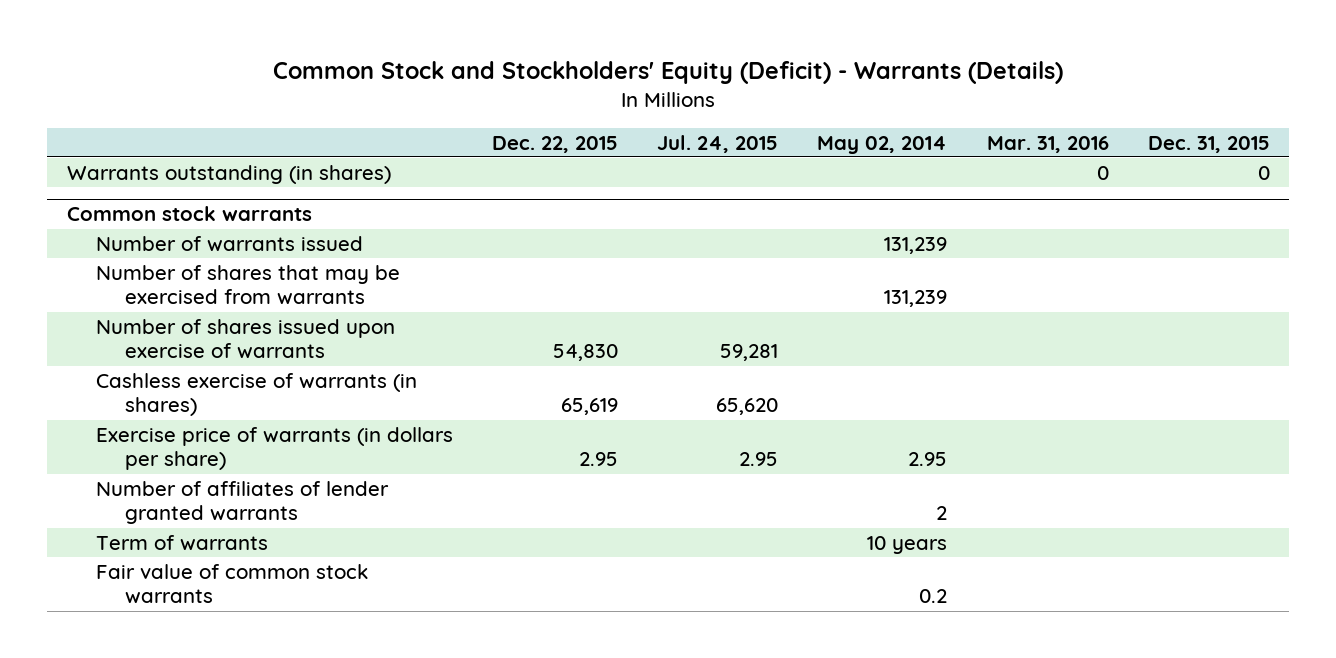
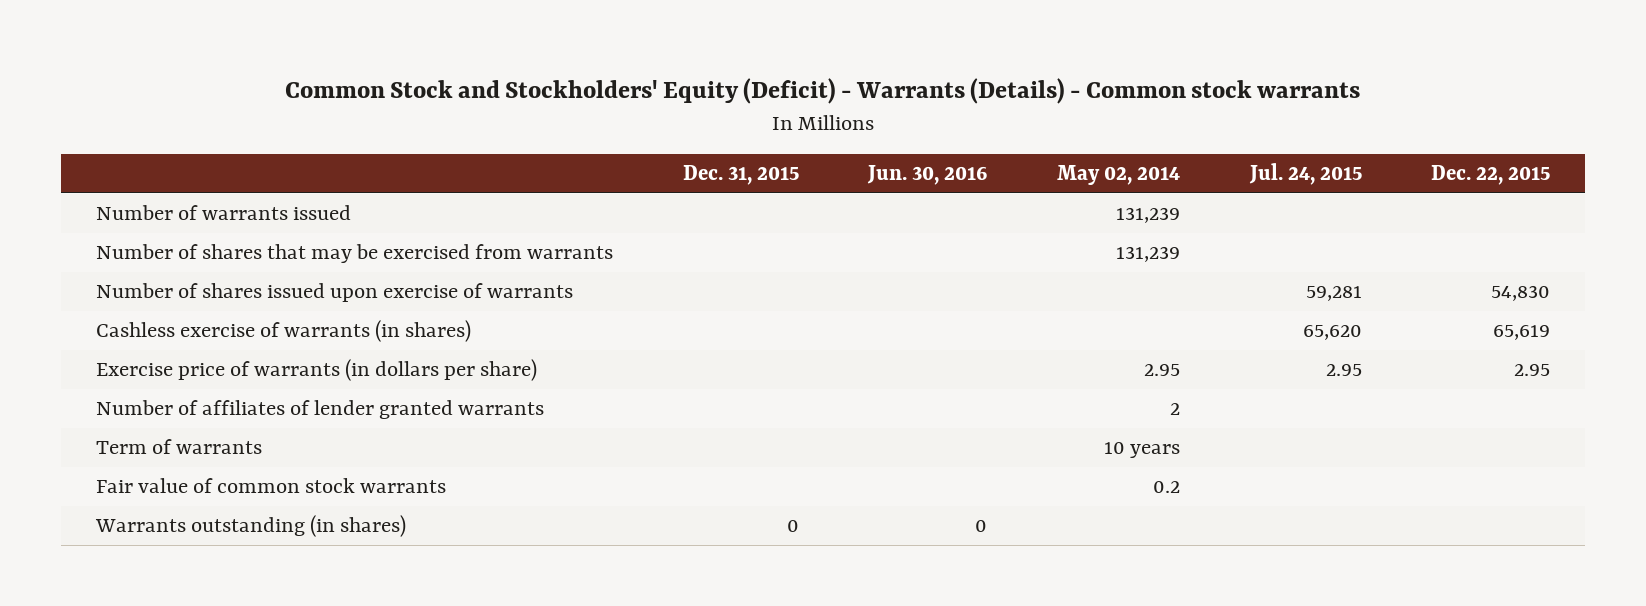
- Common Stock and Stockholders' Equity (Deficit) - Warrants (Details)
+ Common Stock and Stockholders' Equity (Deficit) - Warrants (Details) - Common stock warrants
- | Dec. 22, 2015 | Jul. 24, 2015 | May 02, 2014 | Mar. 31, 2016 | Dec. 31, 2015
+ | Dec. 31, 2015 | Jun. 30, 2016 | May 02, 2014 | Jul. 24, 2015 | Dec. 22, 2015
- Common stock warrants
moved down: Warrants outstanding (in shares) | 0 | 0 | | |

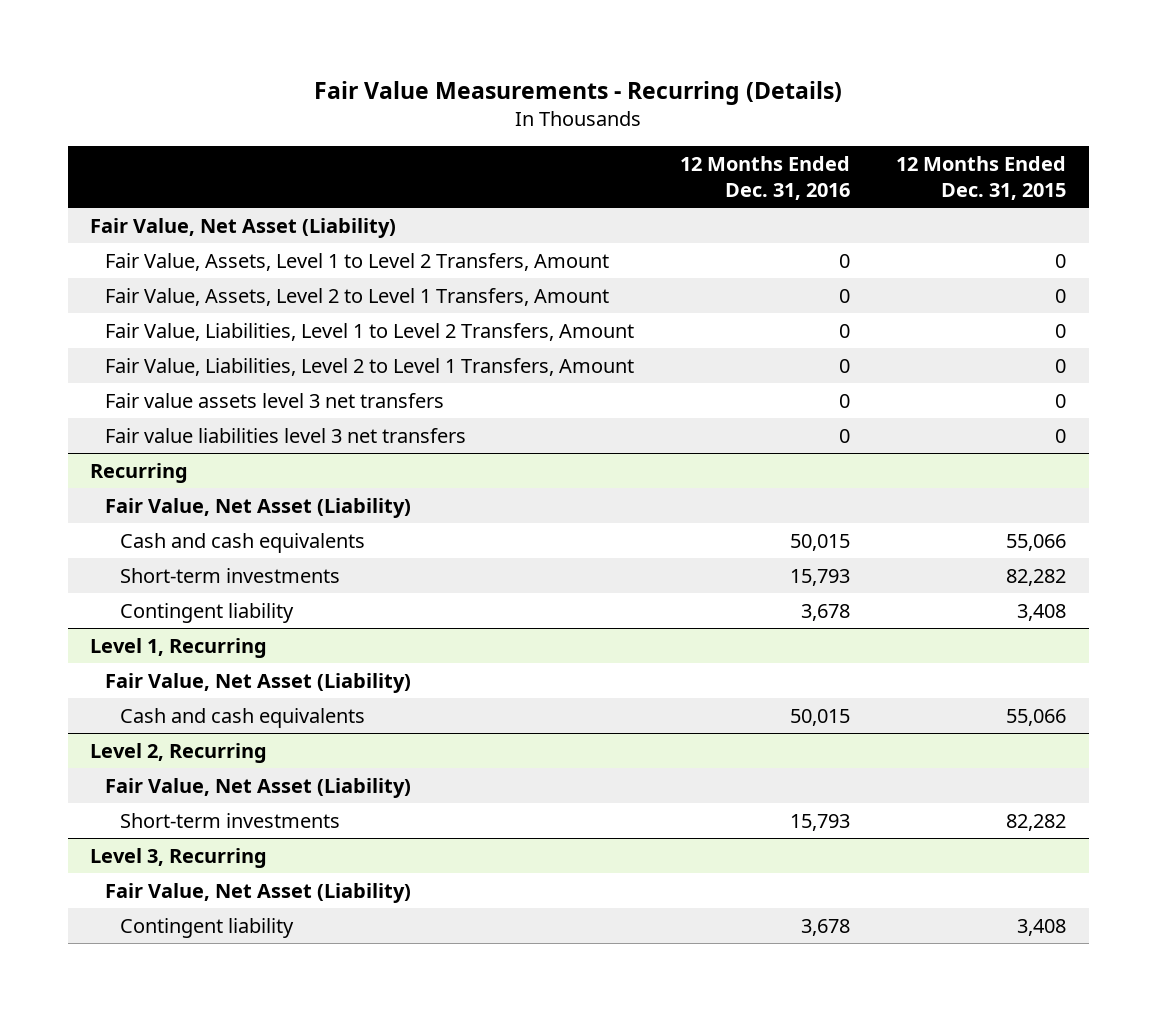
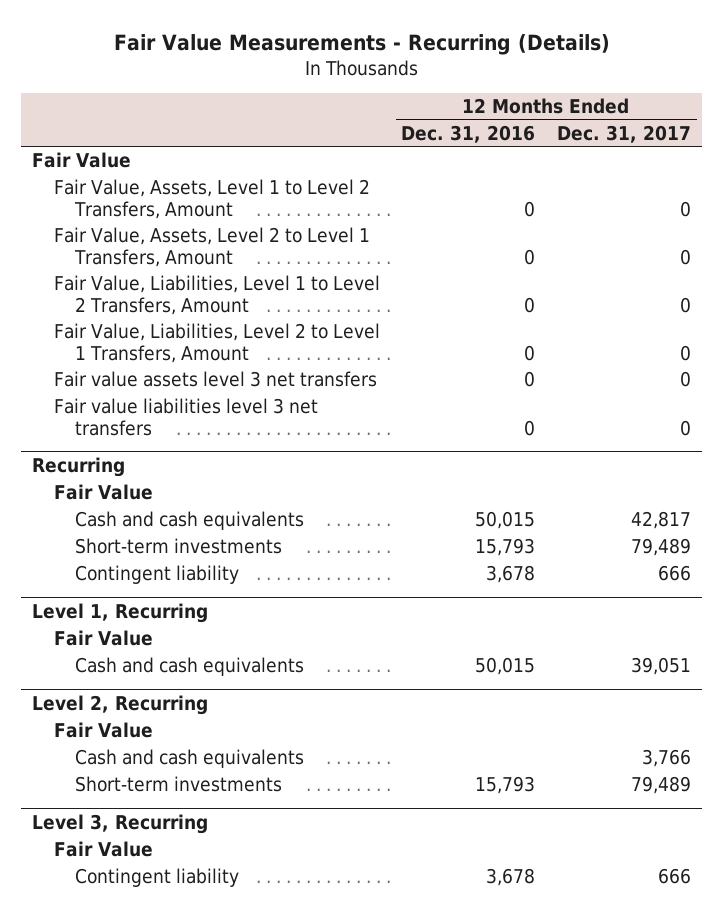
- | 12 Months Ended Dec. 31, 2016 | 12 Months Ended Dec. 31, 2015
+ | 12 Months Ended Dec. 31, 2016 | 12 Months Ended Dec. 31, 2017
- Fair Value, Net Asset (Liability)
+ Fair Value
@ Recurring
- Fair Value, Net Asset (Liability)
+ Fair Value
@ Level 1, Recurring
- Fair Value, Net Asset (Liability)
+ Fair Value
@ Level 2, Recurring
- Fair Value, Net Asset (Liability)
+ Fair Value
+ Cash and cash equivalents | | 3,766
@ Level 3, Recurring
- Fair Value, Net Asset (Liability)
+ Fair Value

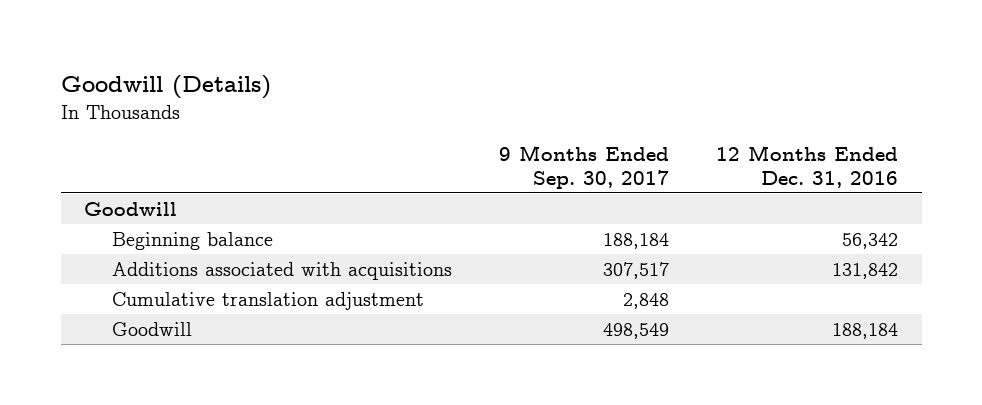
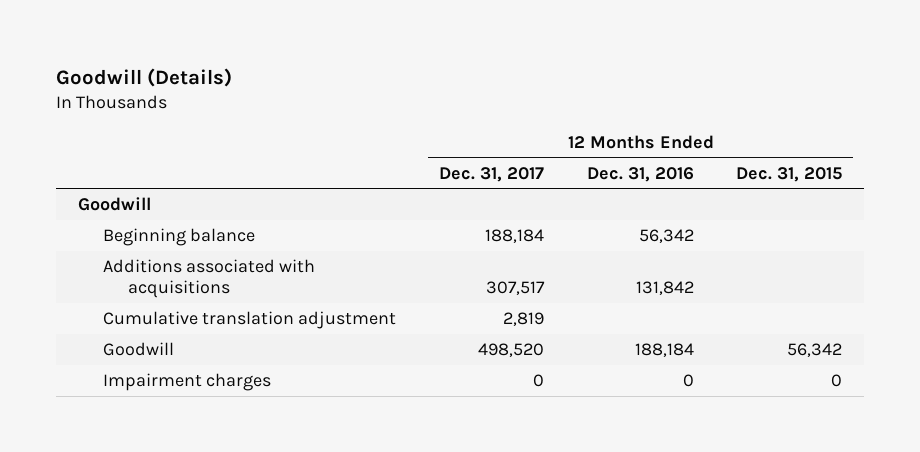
- | 9 Months Ended Sep. 30, 2017 | 12 Months Ended Dec. 31, 2016
+ | 12 Months Ended Dec. 31, 2017 | 12 Months Ended Dec. 31, 2016 | 12 Months Ended Dec. 31, 2015
+ Impairment charges | 0 | 0 | 0

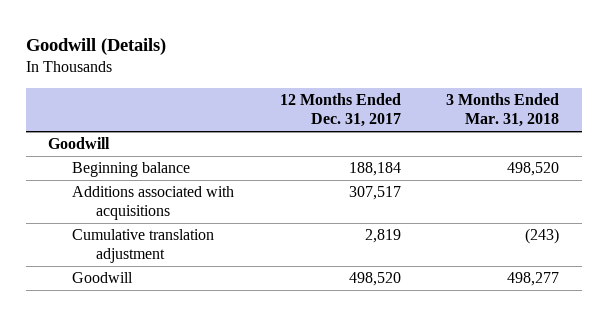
- | 12 Months Ended Dec. 31, 2017 | 12 Months Ended Dec. 31, 2016 | 12 Months Ended Dec. 31, 2015
+ | 12 Months Ended Dec. 31, 2017 | 3 Months Ended Mar. 31, 2018
- Impairment charges | 0 | 0 | 0

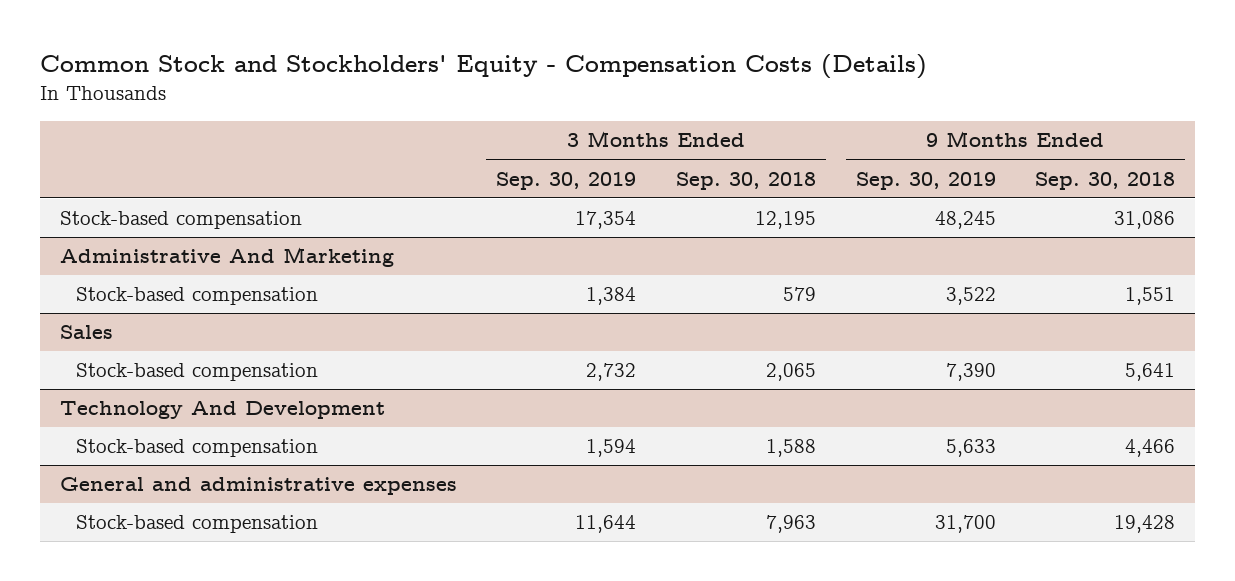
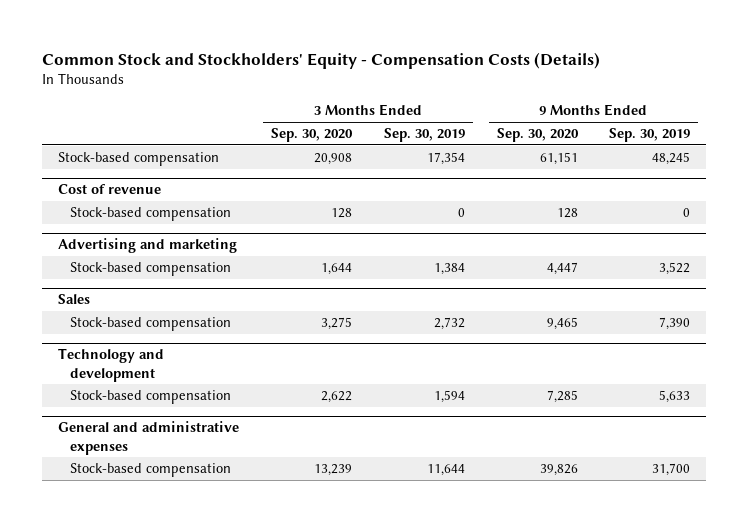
- | 3 Months Ended Sep. 30, 2019 | 3 Months Ended Sep. 30, 2018 | 9 Months Ended Sep. 30, 2019 | 9 Months Ended Sep. 30, 2018
+ | 3 Months Ended Sep. 30, 2020 | 3 Months Ended Sep. 30, 2019 | 9 Months Ended Sep. 30, 2020 | 9 Months Ended Sep. 30, 2019
- Administrative And Marketing
+ Cost of revenue
+ Stock-based compensation | 128 | 0 | 128 | 0
+ Advertising and marketing
- Technology And Development
+ Technology and development

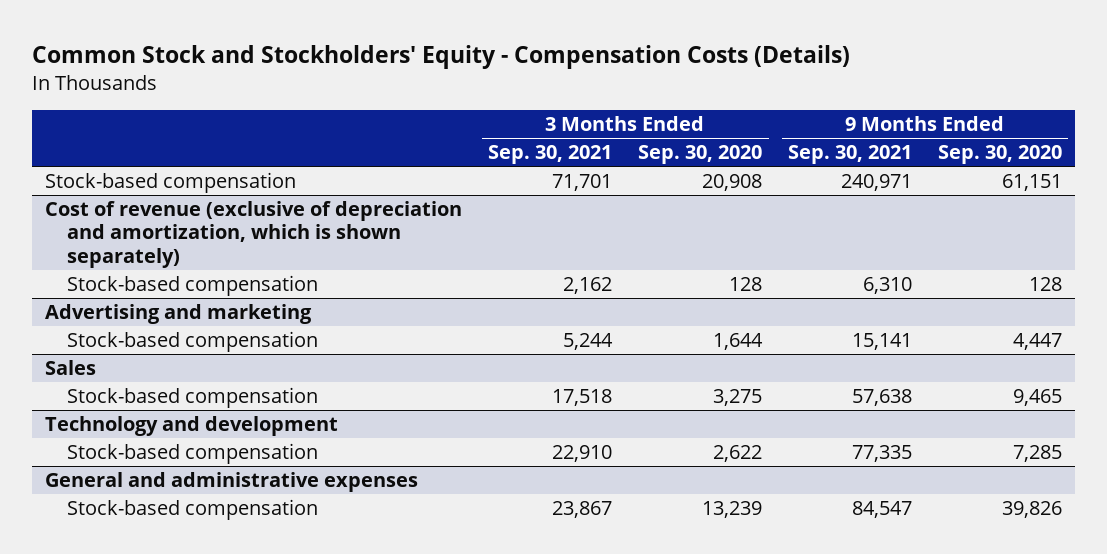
- | 3 Months Ended Sep. 30, 2020 | 3 Months Ended Sep. 30, 2019 | 9 Months Ended Sep. 30, 2020 | 9 Months Ended Sep. 30, 2019
+ | 3 Months Ended Sep. 30, 2021 | 3 Months Ended Sep. 30, 2020 | 9 Months Ended Sep. 30, 2021 | 9 Months Ended Sep. 30, 2020
- Cost of revenue
+ Cost of revenue (exclusive of depreciation and amortization, which is shown separately)

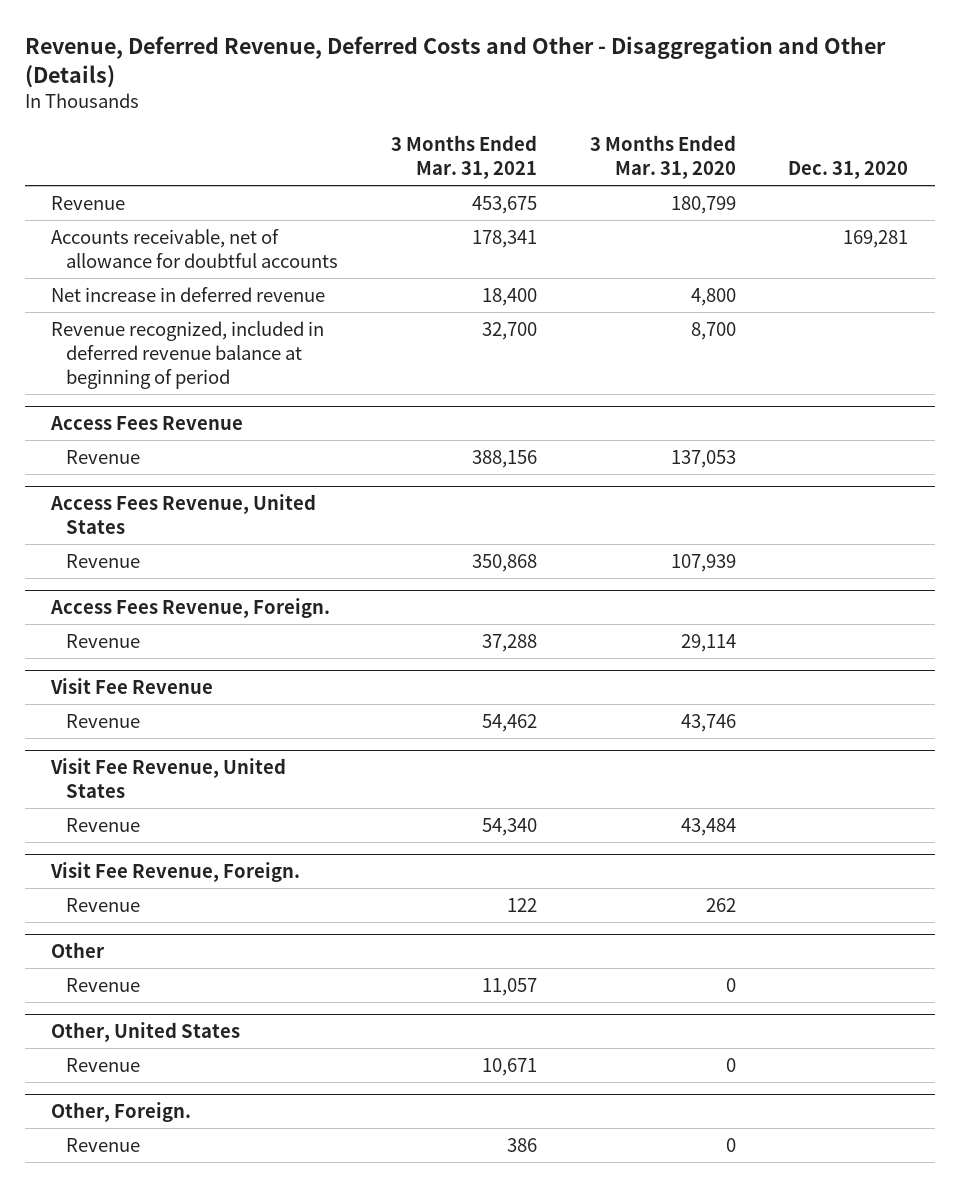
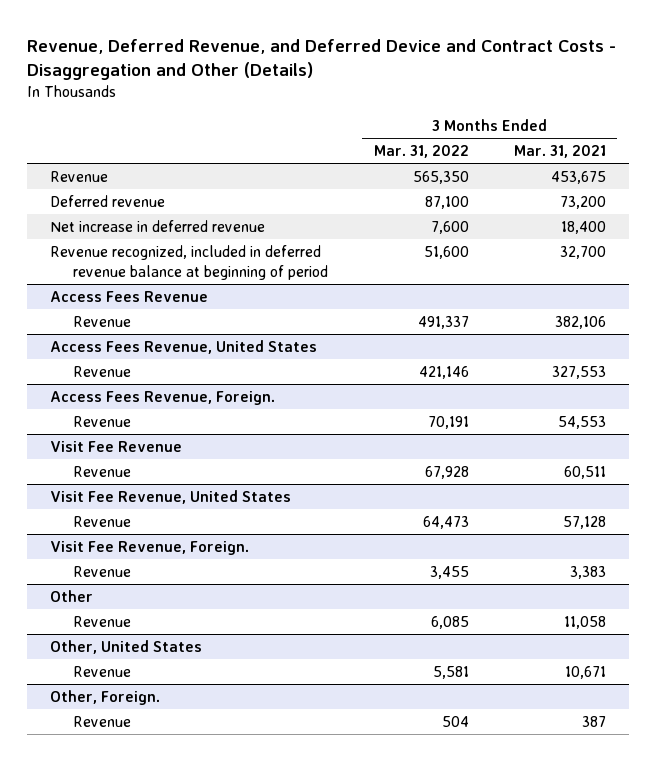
- Revenue, Deferred Revenue, Deferred Costs and Other - Disaggregation and Other (Details)
+ Revenue, Deferred Revenue, and Deferred Device and Contract Costs - Disaggregation and Other (Details)
- | 3 Months Ended Mar. 31, 2021 | 3 Months Ended Mar. 31, 2020 | Dec. 31, 2020
+ | 3 Months Ended Mar. 31, 2022 | 3 Months Ended Mar. 31, 2021
- Accounts receivable, net of allowance for doubtful accounts | 178,341 | | 169,281
+ Deferred revenue | 87,100 | 73,200
@ Access Fees Revenue
- Revenue | 388,156 | 137,053 |
+ Revenue | 491,337 | 382,106
@ Access Fees Revenue, United States
- Revenue | 350,868 | 107,939 |
+ Revenue | 421,146 | 327,553
@ Access Fees Revenue, Foreign.
- Revenue | 37,288 | 29,114 |
+ Revenue | 70,191 | 54,553
@ Visit Fee Revenue
- Revenue | 54,462 | 43,746 |
+ Revenue | 67,928 | 60,511
@ Visit Fee Revenue, United States
- Revenue | 54,340 | 43,484 |
+ Revenue | 64,473 | 57,128
@ Visit Fee Revenue, Foreign.
- Revenue | 122 | 262 |
+ Revenue | 3,455 | 3,383
@ Other
- Revenue | 11,057 | 0 |
+ Revenue | 6,085 | 11,058
@ Other, Foreign.
- Revenue | 386 | 0 |
+ Revenue | 504 | 387

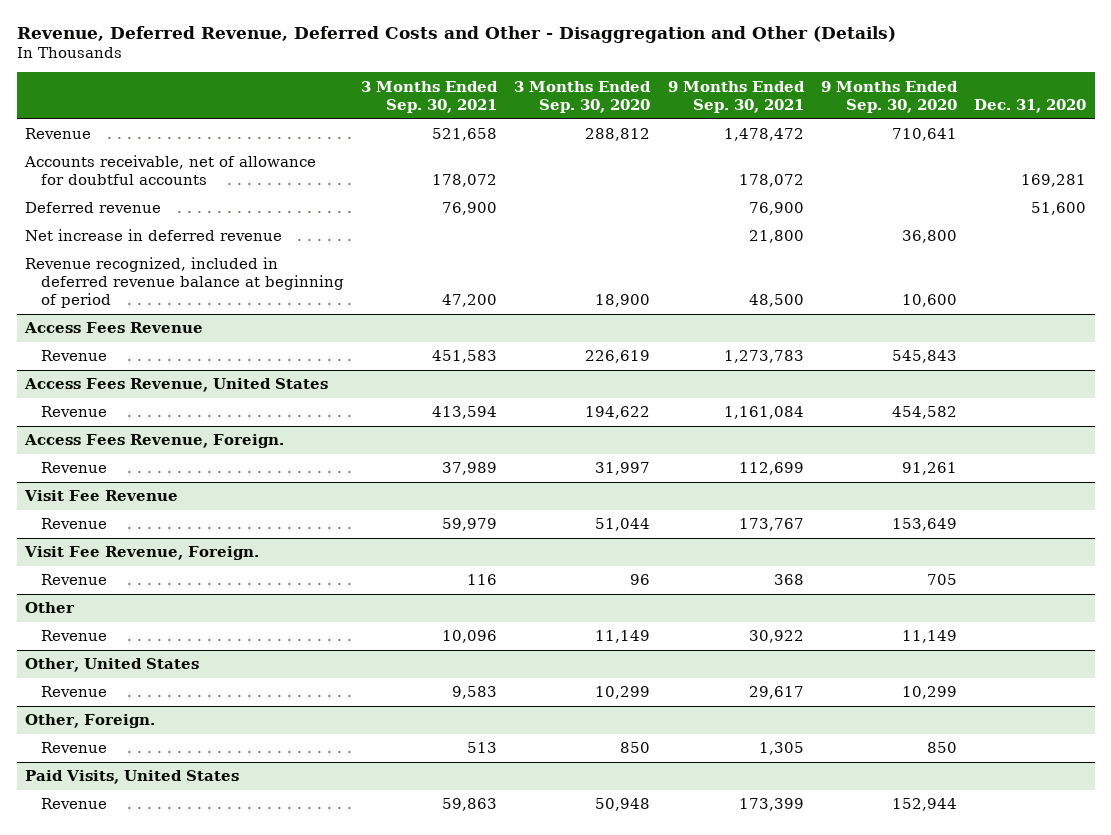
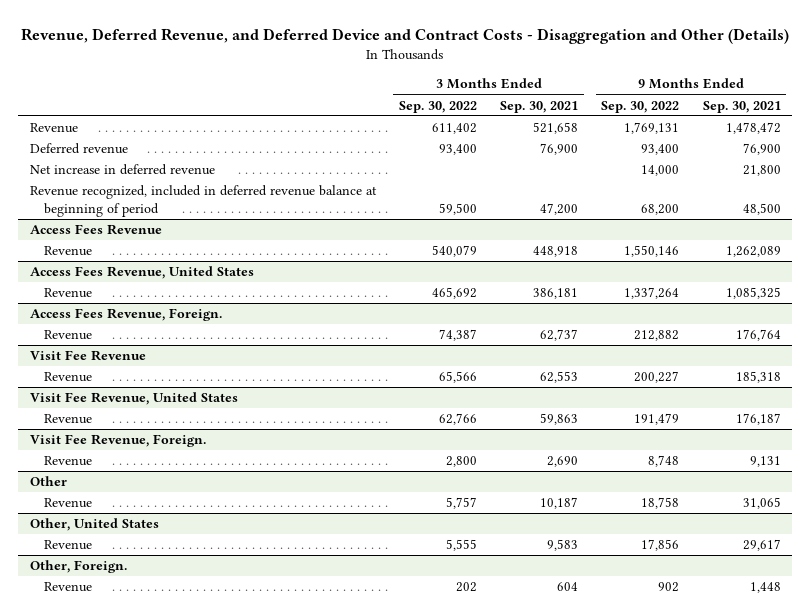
- Revenue, Deferred Revenue, Deferred Costs and Other - Disaggregation and Other (Details)
+ Revenue, Deferred Revenue, and Deferred Device and Contract Costs - Disaggregation and Other (Details)
- | 3 Months Ended Sep. 30, 2021 | 3 Months Ended Sep. 30, 2020 | 9 Months Ended Sep. 30, 2021 | 9 Months Ended Sep. 30, 2020 | Dec. 31, 2020
+ | 3 Months Ended Sep. 30, 2022 | 3 Months Ended Sep. 30, 2021 | 9 Months Ended Sep. 30, 2022 | 9 Months Ended Sep. 30, 2021
- Accounts receivable, net of allowance for doubtful accounts | 178,072 | | 178,072 | | 169,281
@ Access Fees Revenue
- Revenue | 451,583 | 226,619 | 1,273,783 | 545,843 |
+ Revenue | 540,079 | 448,918 | 1,550,146 | 1,262,089
@ Access Fees Revenue, United States
- Revenue | 413,594 | 194,622 | 1,161,084 | 454,582 |
+ Revenue | 465,692 | 386,181 | 1,337,264 | 1,085,325
@ Access Fees Revenue, Foreign.
- Revenue | 37,989 | 31,997 | 112,699 | 91,261 |
+ Revenue | 74,387 | 62,737 | 212,882 | 176,764
@ Visit Fee Revenue
- Revenue | 59,979 | 51,044 | 173,767 | 153,649 |
+ Revenue | 65,566 | 62,553 | 200,227 | 185,318
+ Visit Fee Revenue, United States
+ Revenue | 62,766 | 59,863 | 191,479 | 176,187
@ Visit Fee Revenue, Foreign.
- Revenue | 116 | 96 | 368 | 705 |
+ Revenue | 2,800 | 2,690 | 8,748 | 9,131
@ Other
- Revenue | 10,096 | 11,149 | 30,922 | 11,149 |
+ Revenue | 5,757 | 10,187 | 18,758 | 31,065
@ Other, Foreign.
- Revenue | 513 | 850 | 1,305 | 850 |
- Paid Visits, United States
- Revenue | 59,863 | 50,948 | 173,399 | 152,944 |
@ Other, Foreign.
+ Revenue | 202 | 604 | 902 | 1,448

